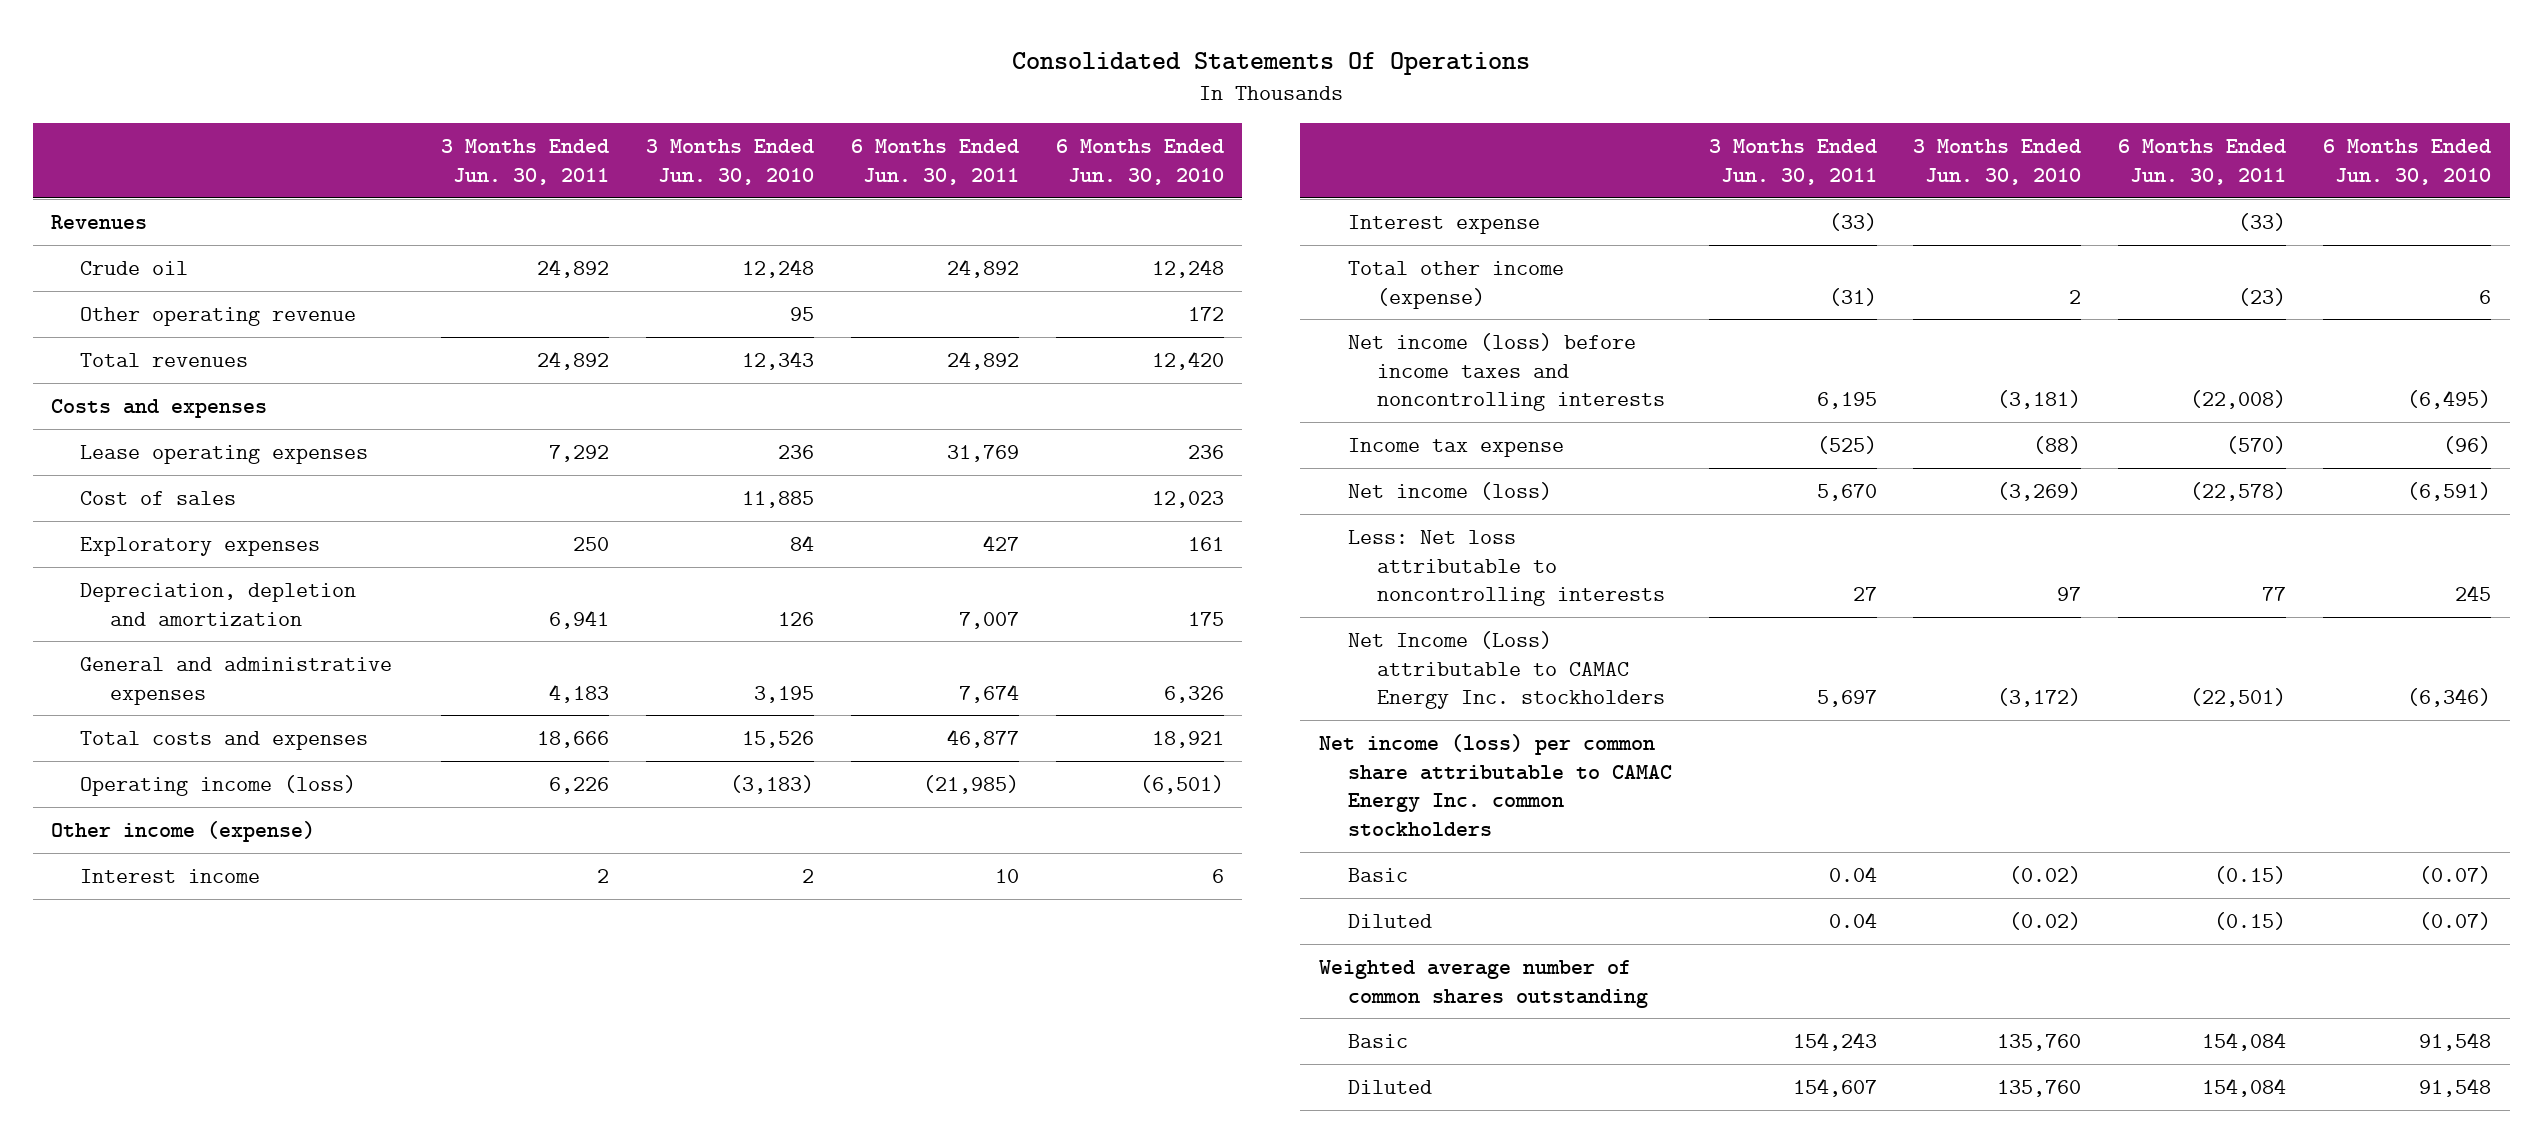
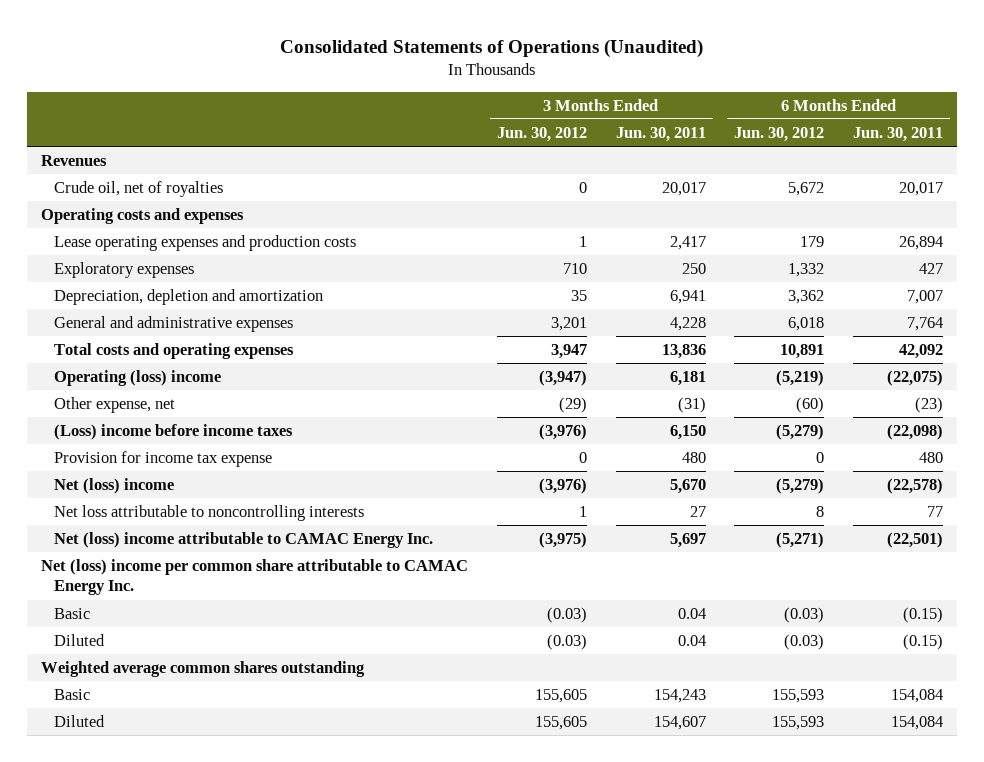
- Consolidated Statements Of Operations
+ Consolidated Statements of Operations (Unaudited)
- | 3 Months Ended Jun. 30, 2011 | 3 Months Ended Jun. 30, 2010 | 6 Months Ended Jun. 30, 2011 | 6 Months Ended Jun. 30, 2010
+ | 3 Months Ended Jun. 30, 2012 | 3 Months Ended Jun. 30, 2011 | 6 Months Ended Jun. 30, 2012 | 6 Months Ended Jun. 30, 2011
- Crude oil | 24,892 | 12,248 | 24,892 | 12,248
- Other operating revenue | | 95 | | 172
- Total revenues | 24,892 | 12,343 | 24,892 | 12,420
- Costs and expenses
- Lease operating expenses | 7,292 | 236 | 31,769 | 236
- Cost of sales | | 11,885 | | 12,023
+ Crude oil, net of royalties | 0 | 20,017 | 5,672 | 20,017
+ Operating costs and expenses
+ Lease operating expenses and production costs | 1 | 2,417 | 179 | 26,894
- General and administrative expenses | 4,183 | 3,195 | 7,674 | 6,326
- Total costs and expenses | 18,666 | 15,526 | 46,877 | 18,921
- Operating income (loss) | 6,226 | (3,183) | (21,985) | (6,501)
- Other income (expense)
- Interest income | 2 | 2 | 10 | 6
- Interest expense | (33) | | (33) |
- Total other income (expense) | (31) | 2 | (23) | 6
- Net income (loss) before income taxes and noncontrolling interests | 6,195 | (3,181) | (22,008) | (6,495)
- Income tax expense | (525) | (88) | (570) | (96)
- Net income (loss) | 5,670 | (3,269) | (22,578) | (6,591)
- Less: Net loss attributable to noncontrolling interests | 27 | 97 | 77 | 245
- Net Income (Loss) attributable to CAMAC Energy Inc. stockholders | 5,697 | (3,172) | (22,501) | (6,346)
- Net income (loss) per common share attributable to CAMAC Energy Inc. common stockholders
+ General and administrative expenses | 3,201 | 4,228 | 6,018 | 7,764
+ Total costs and operating expenses | 3,947 | 13,836 | 10,891 | 42,092
+ Operating (loss) income | (3,947) | 6,181 | (5,219) | (22,075)
+ Other expense, net | (29) | (31) | (60) | (23)
+ (Loss) income before income taxes | (3,976) | 6,150 | (5,279) | (22,098)
+ Provision for income tax expense | 0 | 480 | 0 | 480
+ Net (loss) income | (3,976) | 5,670 | (5,279) | (22,578)
+ Net loss attributable to noncontrolling interests | 1 | 27 | 8 | 77
+ Net (loss) income attributable to CAMAC Energy Inc. | (3,975) | 5,697 | (5,271) | (22,501)
+ Net (loss) income per common share attributable to CAMAC Energy Inc.
- Weighted average number of common shares outstanding
+ Weighted average common shares outstanding

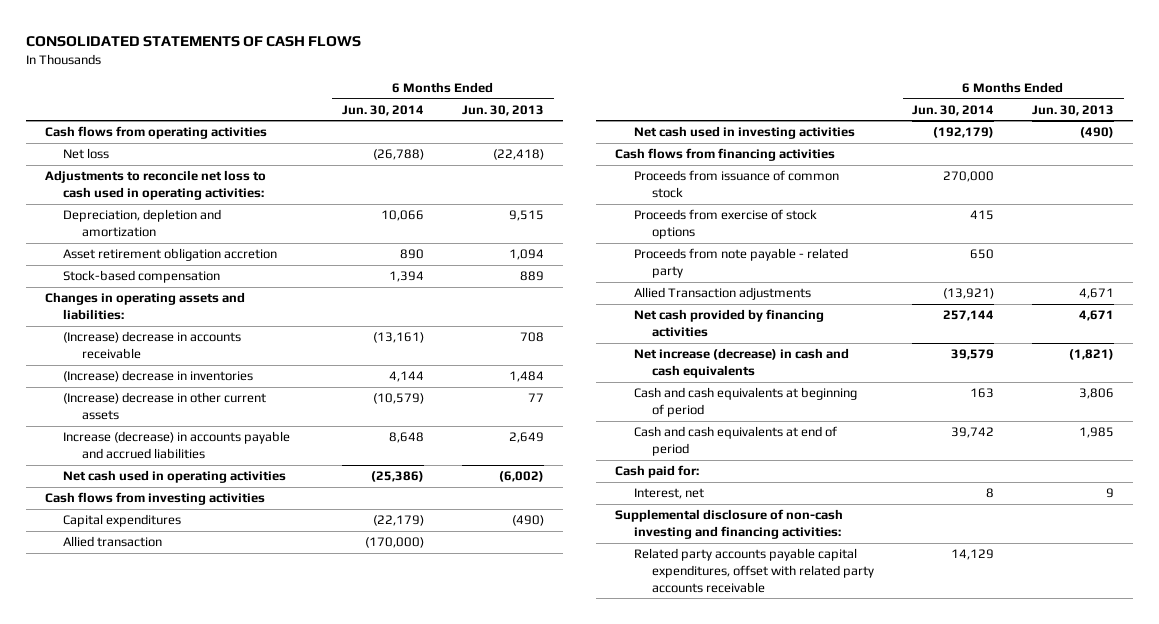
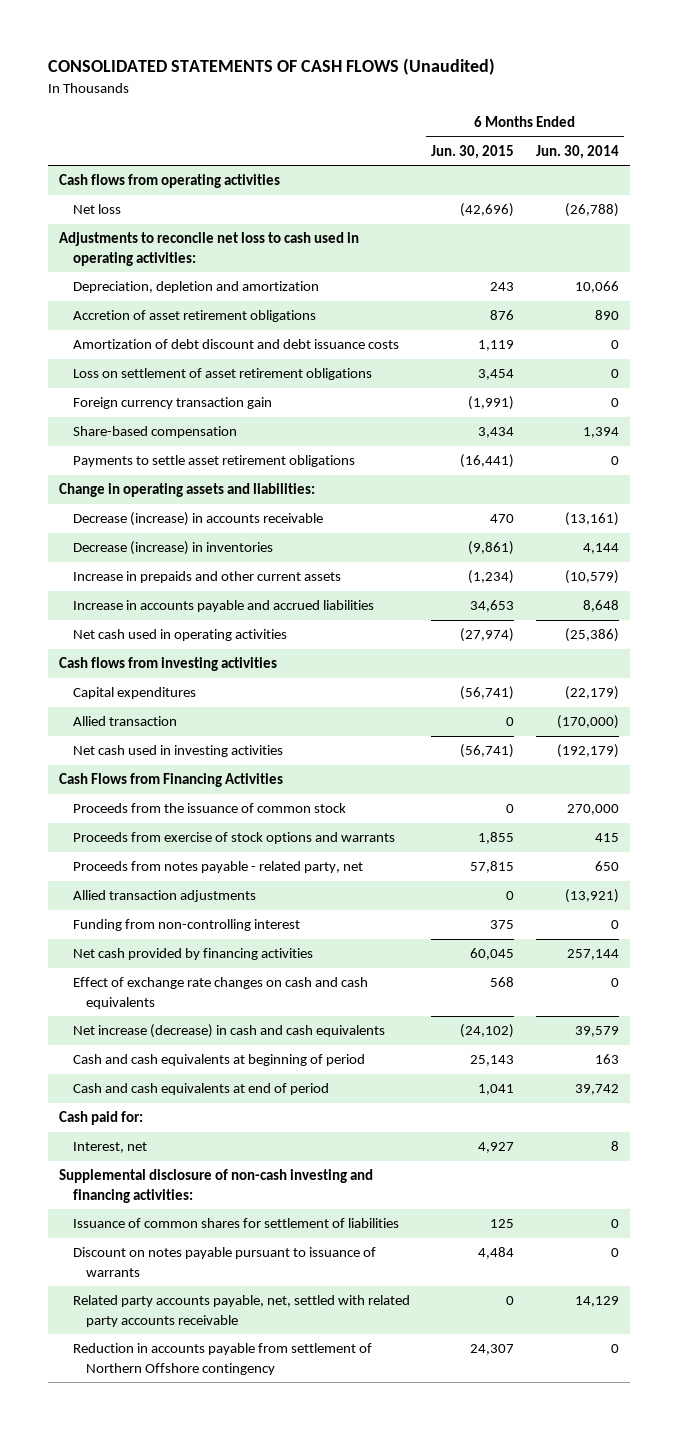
- CONSOLIDATED STATEMENTS OF CASH FLOWS
+ CONSOLIDATED STATEMENTS OF CASH FLOWS (Unaudited)
- | 6 Months Ended Jun. 30, 2014 | 6 Months Ended Jun. 30, 2013
+ | 6 Months Ended Jun. 30, 2015 | 6 Months Ended Jun. 30, 2014
- Asset retirement obligation accretion | 890 | 1,094
- Stock-based compensation | 1,394 | 889
- Changes in operating assets and liabilities:
- (Increase) decrease in accounts receivable | (13,161) | 708
- (Increase) decrease in inventories | 4,144 | 1,484
- (Increase) decrease in other current assets | (10,579) | 77
- Increase (decrease) in accounts payable and accrued liabilities | 8,648 | 2,649
+ Accretion of asset retirement obligations | 876 | 890
+ Amortization of debt discount and debt issuance costs | 1,119 | 0
+ Loss on settlement of asset retirement obligations | 3,454 | 0
+ Foreign currency transaction gain | (1,991) | 0
+ Share-based compensation | 3,434 | 1,394
+ Payments to settle asset retirement obligations | (16,441) | 0
+ Change in operating assets and liabilities:
+ Decrease (increase) in accounts receivable | 470 | (13,161)
+ Decrease (increase) in inventories | (9,861) | 4,144
+ Increase in prepaids and other current assets | (1,234) | (10,579)
+ Increase in accounts payable and accrued liabilities | 34,653 | 8,648
- Cash flows from financing activities
- Proceeds from issuance of common stock | 270,000 |
- Proceeds from exercise of stock options | 415 |
- Proceeds from note payable - related party | 650 |
- Allied Transaction adjustments | (13,921) | 4,671
+ Cash Flows from Financing Activities
+ Proceeds from the issuance of common stock | 0 | 270,000
+ Proceeds from exercise of stock options and warrants | 1,855 | 415
+ Proceeds from notes payable - related party, net | 57,815 | 650
+ Allied transaction adjustments | 0 | (13,921)
+ Funding from non-controlling interest | 375 | 0
+ Effect of exchange rate changes on cash and cash equivalents | 568 | 0
- Related party accounts payable capital expenditures, offset with related party accounts receivable | 14,129 |
+ Issuance of common shares for settlement of liabilities | 125 | 0
+ Discount on notes payable pursuant to issuance of warrants | 4,484 | 0
+ Related party accounts payable, net, settled with related party accounts receivable | 0 | 14,129
+ Reduction in accounts payable from settlement of Northern Offshore contingency | 24,307 | 0

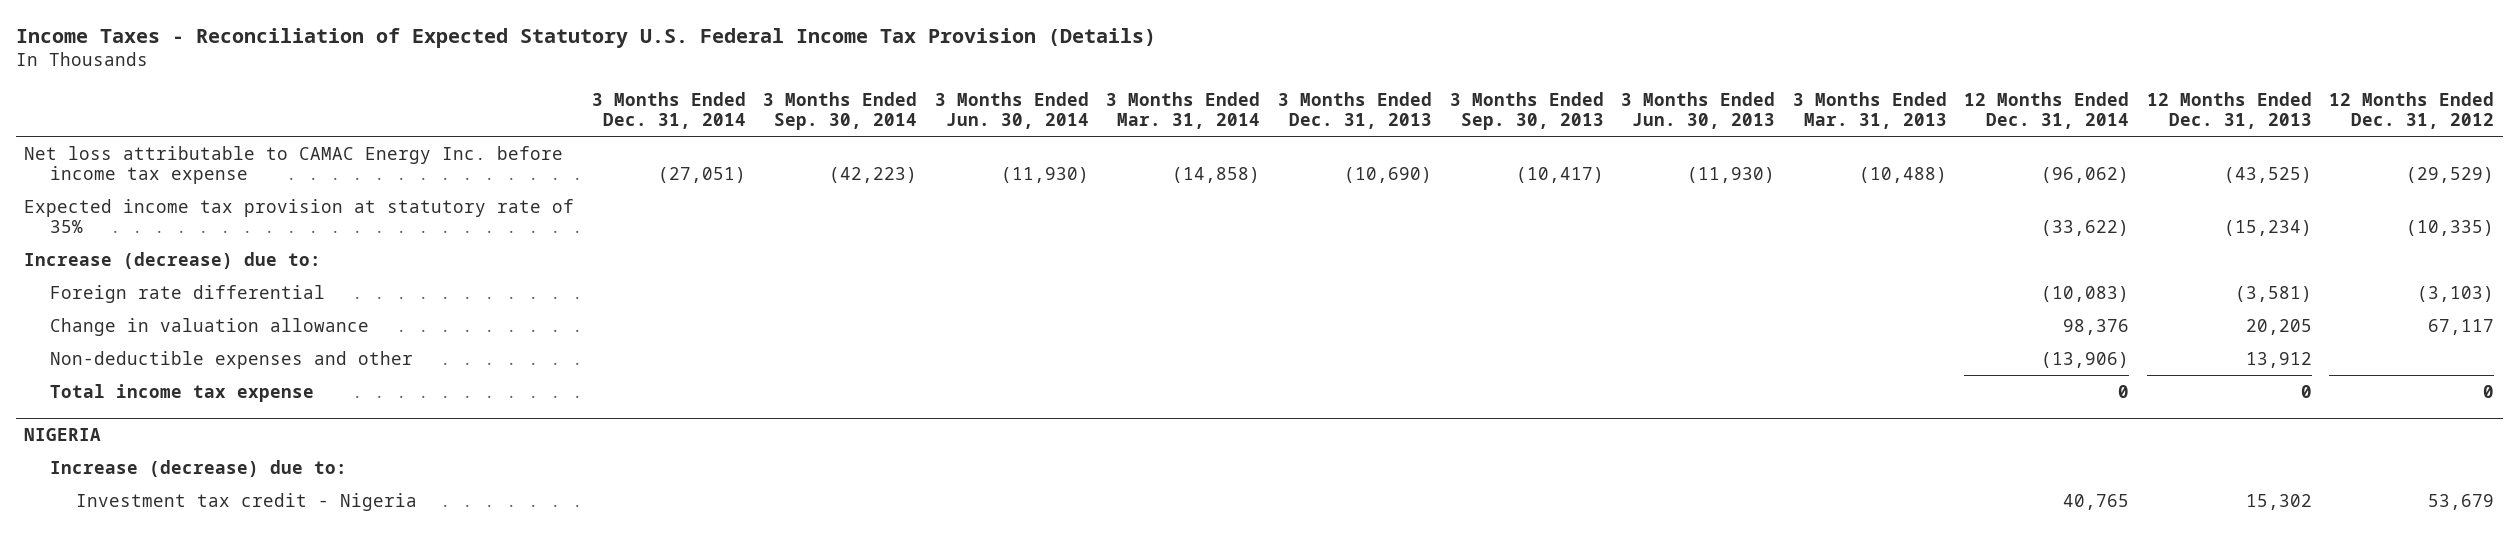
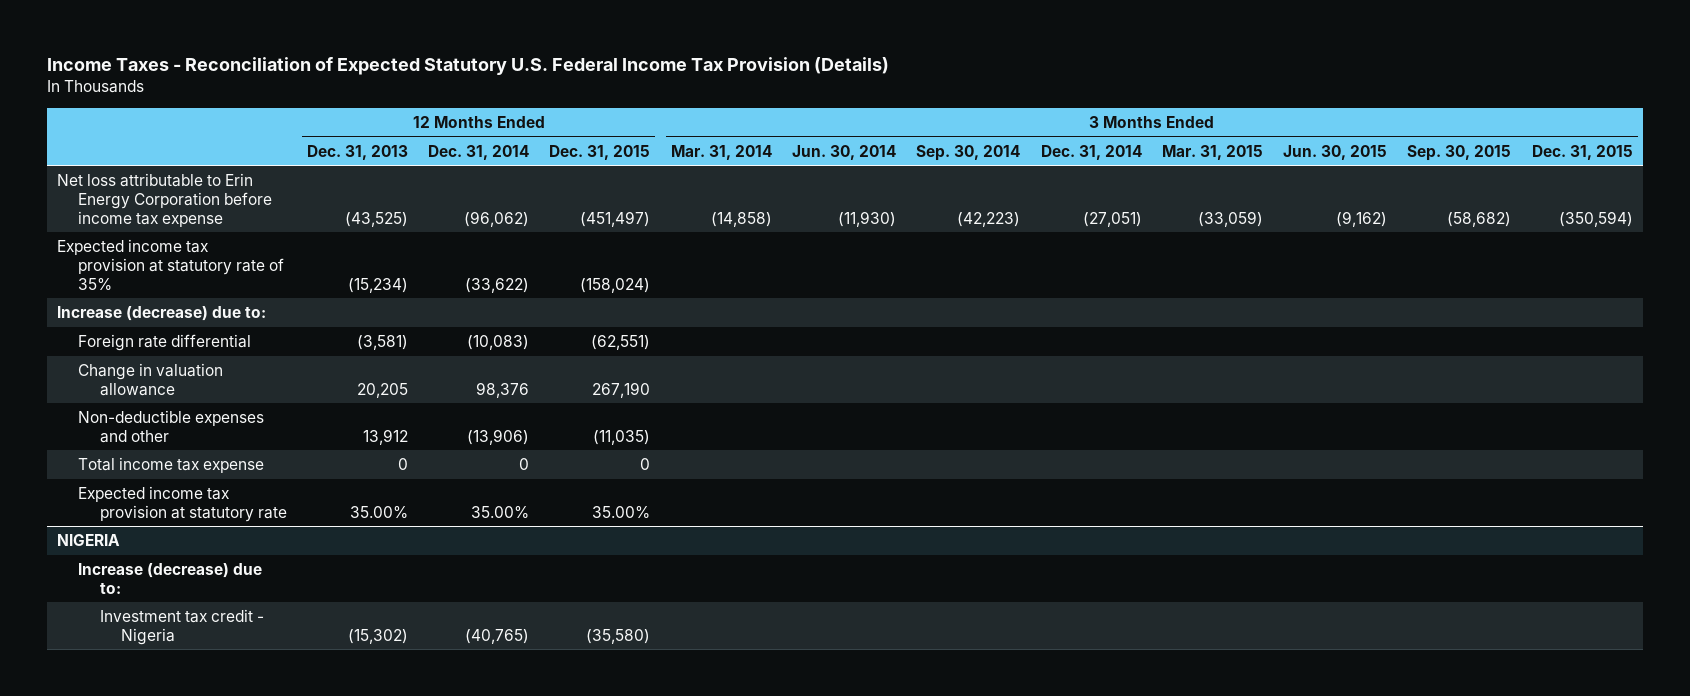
- | 3 Months Ended Dec. 31, 2014 | 3 Months Ended Sep. 30, 2014 | 3 Months Ended Jun. 30, 2014 | 3 Months Ended Mar. 31, 2014 | 3 Months Ended Dec. 31, 2013 | 3 Months Ended Sep. 30, 2013 | 3 Months Ended Jun. 30, 2013 | 3 Months Ended Mar. 31, 2013 | 12 Months Ended Dec. 31, 2014 | 12 Months Ended Dec. 31, 2013 | 12 Months Ended Dec. 31, 2012
+ | 12 Months Ended Dec. 31, 2013 | 12 Months Ended Dec. 31, 2014 | 12 Months Ended Dec. 31, 2015 | 3 Months Ended Mar. 31, 2014 | 3 Months Ended Jun. 30, 2014 | 3 Months Ended Sep. 30, 2014 | 3 Months Ended Dec. 31, 2014 | 3 Months Ended Mar. 31, 2015 | 3 Months Ended Jun. 30, 2015 | 3 Months Ended Sep. 30, 2015 | 3 Months Ended Dec. 31, 2015
- Net loss attributable to CAMAC Energy Inc. before income tax expense | (27,051) | (42,223) | (11,930) | (14,858) | (10,690) | (10,417) | (11,930) | (10,488) | (96,062) | (43,525) | (29,529)
+ Net loss attributable to Erin Energy Corporation before income tax expense | (43,525) | (96,062) | (451,497) | (14,858) | (11,930) | (42,223) | (27,051) | (33,059) | (9,162) | (58,682) | (350,594)
+ Expected income tax provision at statutory rate | 35.00% | 35.00% | 35.00% | | | | | | | |
@ NIGERIA
- Investment tax credit - Nigeria | | | | | | | | | 40,765 | 15,302 | 53,679
+ Investment tax credit - Nigeria | (15,302) | (40,765) | (35,580) | | | | | | | |

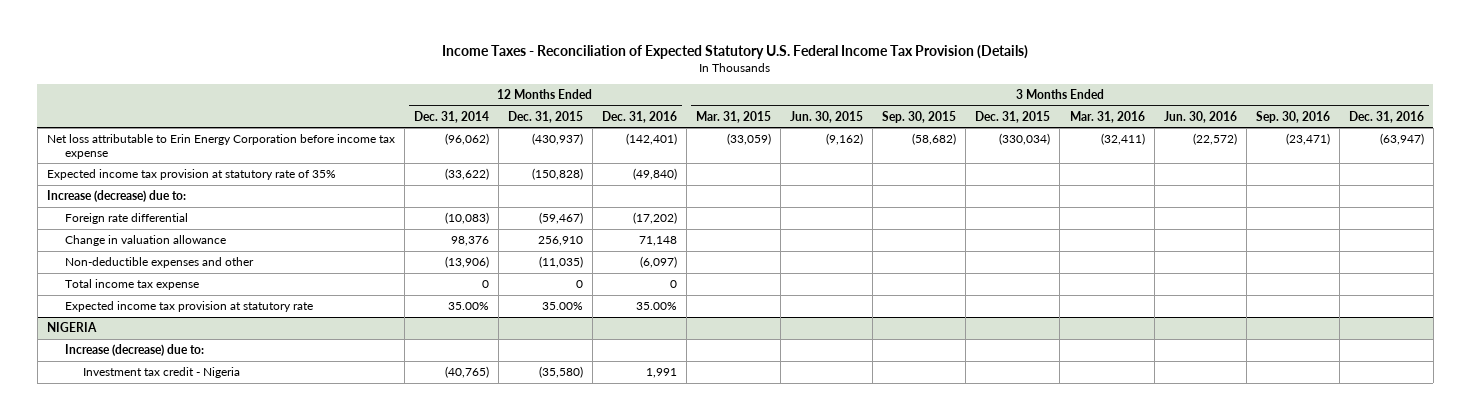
- | 12 Months Ended Dec. 31, 2013 | 12 Months Ended Dec. 31, 2014 | 12 Months Ended Dec. 31, 2015 | 3 Months Ended Mar. 31, 2014 | 3 Months Ended Jun. 30, 2014 | 3 Months Ended Sep. 30, 2014 | 3 Months Ended Dec. 31, 2014 | 3 Months Ended Mar. 31, 2015 | 3 Months Ended Jun. 30, 2015 | 3 Months Ended Sep. 30, 2015 | 3 Months Ended Dec. 31, 2015
+ | 12 Months Ended Dec. 31, 2014 | 12 Months Ended Dec. 31, 2015 | 12 Months Ended Dec. 31, 2016 | 3 Months Ended Mar. 31, 2015 | 3 Months Ended Jun. 30, 2015 | 3 Months Ended Sep. 30, 2015 | 3 Months Ended Dec. 31, 2015 | 3 Months Ended Mar. 31, 2016 | 3 Months Ended Jun. 30, 2016 | 3 Months Ended Sep. 30, 2016 | 3 Months Ended Dec. 31, 2016
- Net loss attributable to Erin Energy Corporation before income tax expense | (43,525) | (96,062) | (451,497) | (14,858) | (11,930) | (42,223) | (27,051) | (33,059) | (9,162) | (58,682) | (350,594)
- Expected income tax provision at statutory rate of 35% | (15,234) | (33,622) | (158,024) | | | | | | | |
+ Net loss attributable to Erin Energy Corporation before income tax expense | (96,062) | (430,937) | (142,401) | (33,059) | (9,162) | (58,682) | (330,034) | (32,411) | (22,572) | (23,471) | (63,947)
+ Expected income tax provision at statutory rate of 35% | (33,622) | (150,828) | (49,840) | | | | | | | |
- Foreign rate differential | (3,581) | (10,083) | (62,551) | | | | | | | |
- Change in valuation allowance | 20,205 | 98,376 | 267,190 | | | | | | | |
+ Foreign rate differential | (10,083) | (59,467) | (17,202) | | | | | | | |
+ Change in valuation allowance | 98,376 | 256,910 | 71,148 | | | | | | | |

